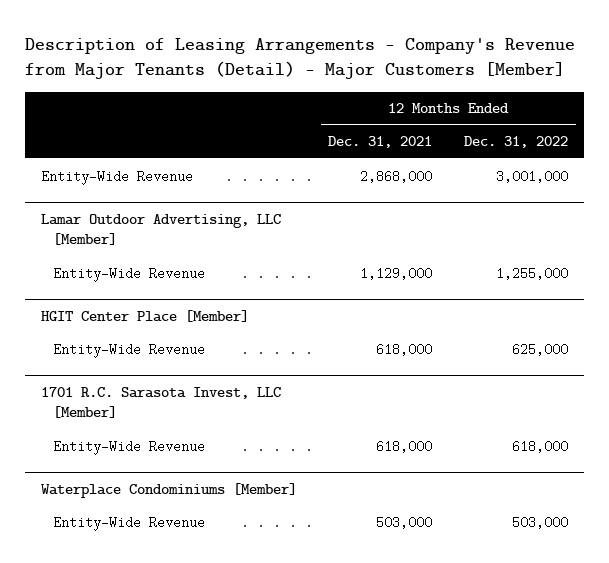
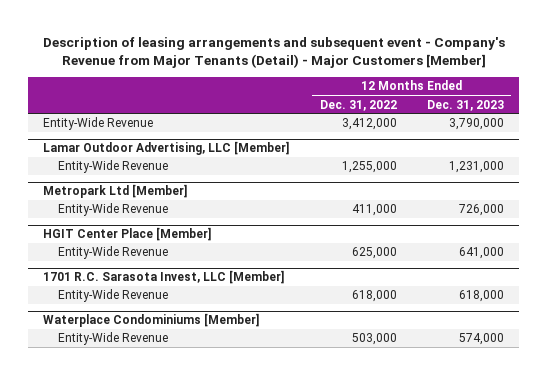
- Description of Leasing Arrangements - Company's Revenue from Major Tenants (Detail) - Major Customers [Member]
+ Description of leasing arrangements and subsequent event - Company's Revenue from Major Tenants (Detail) - Major Customers [Member]
- | 12 Months Ended Dec. 31, 2021 | 12 Months Ended Dec. 31, 2022
+ | 12 Months Ended Dec. 31, 2022 | 12 Months Ended Dec. 31, 2023
- Entity-Wide Revenue | 2,868,000 | 3,001,000
+ Entity-Wide Revenue | 3,412,000 | 3,790,000
+ Metropark Ltd [Member]
+ Entity-Wide Revenue | 411,000 | 726,000

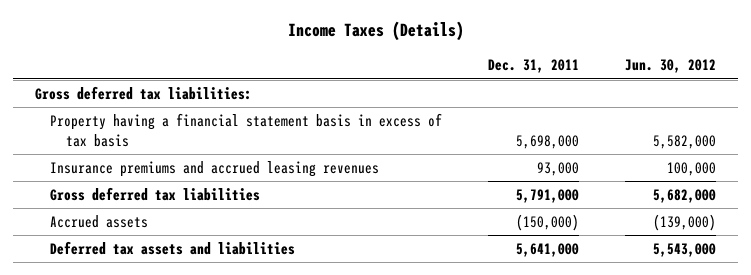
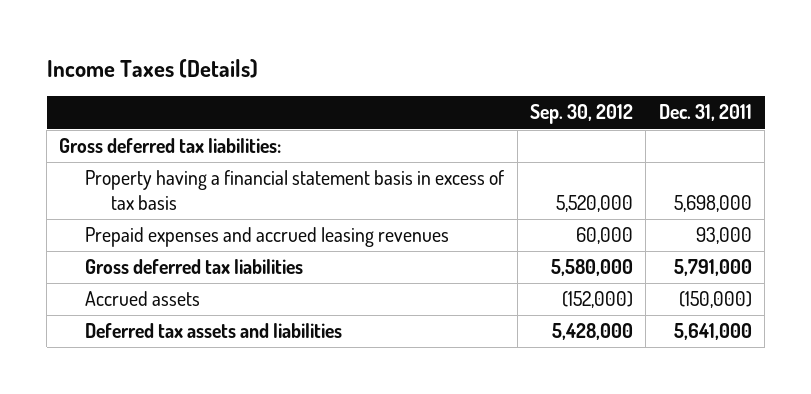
- | Dec. 31, 2011 | Jun. 30, 2012
+ | Sep. 30, 2012 | Dec. 31, 2011
- Insurance premiums and accrued leasing revenues | 93,000 | 100,000
+ Prepaid expenses and accrued leasing revenues | 60,000 | 93,000

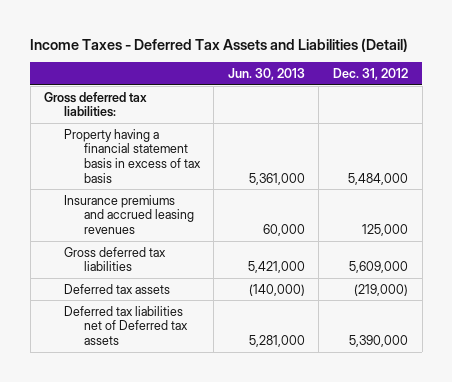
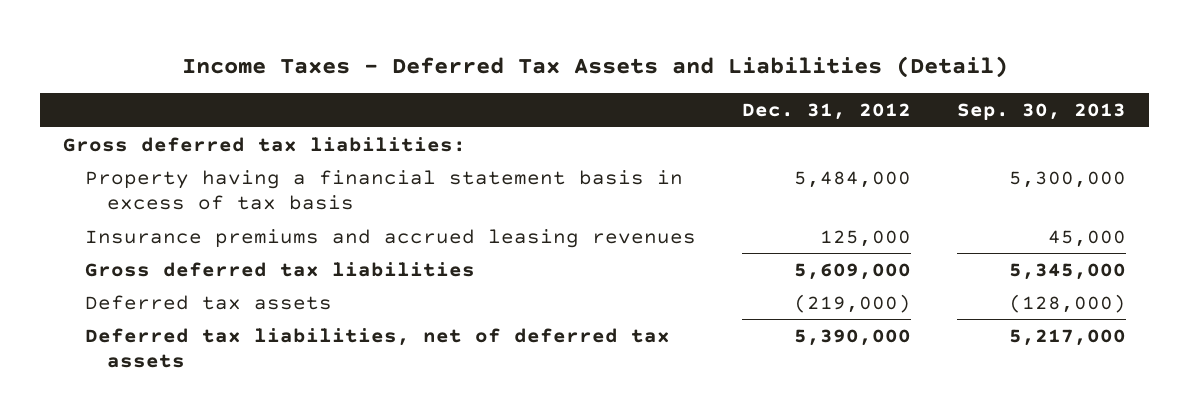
- | Jun. 30, 2013 | Dec. 31, 2012
+ | Dec. 31, 2012 | Sep. 30, 2013
- Deferred tax liabilities net of Deferred tax assets | 5,281,000 | 5,390,000
+ Deferred tax liabilities, net of deferred tax assets | 5,390,000 | 5,217,000

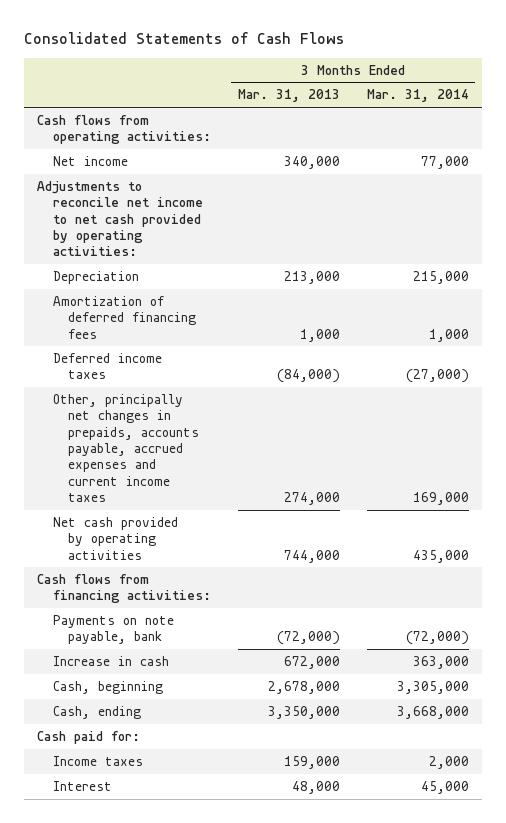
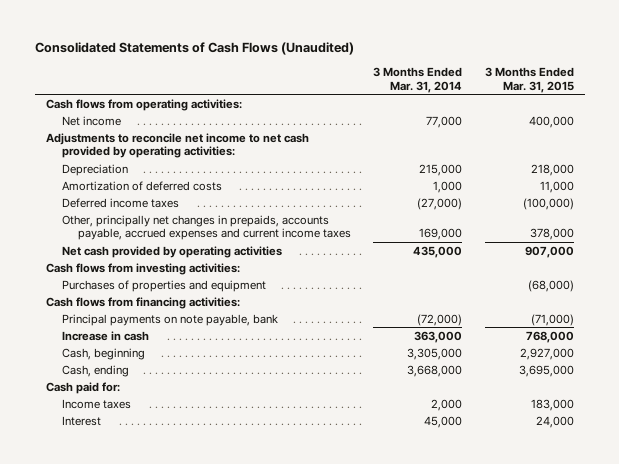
- Consolidated Statements of Cash Flows
+ Consolidated Statements of Cash Flows (Unaudited)
- | 3 Months Ended Mar. 31, 2013 | 3 Months Ended Mar. 31, 2014
+ | 3 Months Ended Mar. 31, 2014 | 3 Months Ended Mar. 31, 2015
- Amortization of deferred financing fees | 1,000 | 1,000
+ Amortization of deferred costs | 1,000 | 11,000
+ Cash flows from investing activities:
+ Purchases of properties and equipment | | (68,000)
- Payments on note payable, bank | (72,000) | (72,000)
+ Principal payments on note payable, bank | (72,000) | (71,000)

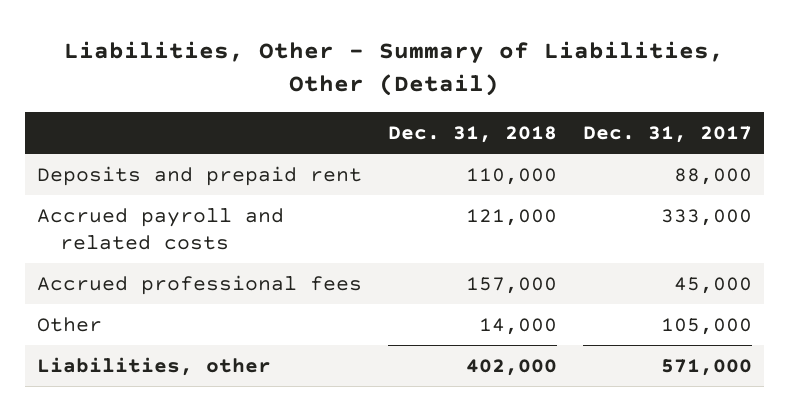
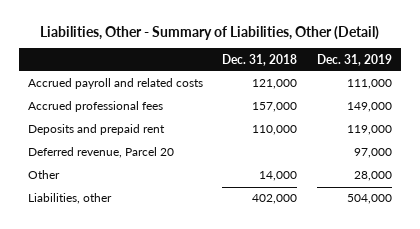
- | Dec. 31, 2018 | Dec. 31, 2017
+ | Dec. 31, 2018 | Dec. 31, 2019
moved down: Deposits and prepaid rent | 110,000 | 119,000
+ Deferred revenue, Parcel 20 | | 97,000

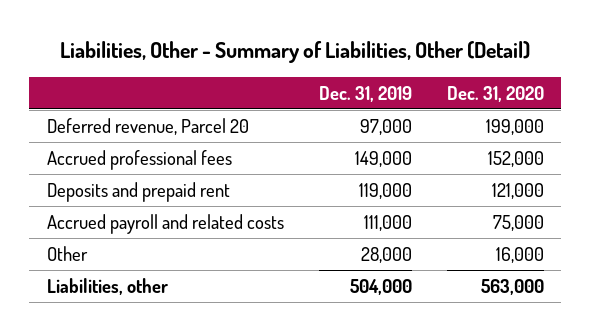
- | Dec. 31, 2018 | Dec. 31, 2019
+ | Dec. 31, 2019 | Dec. 31, 2020
moved up: Deferred revenue, Parcel 20 | 97,000 | 199,000
moved down: Accrued payroll and related costs | 111,000 | 75,000

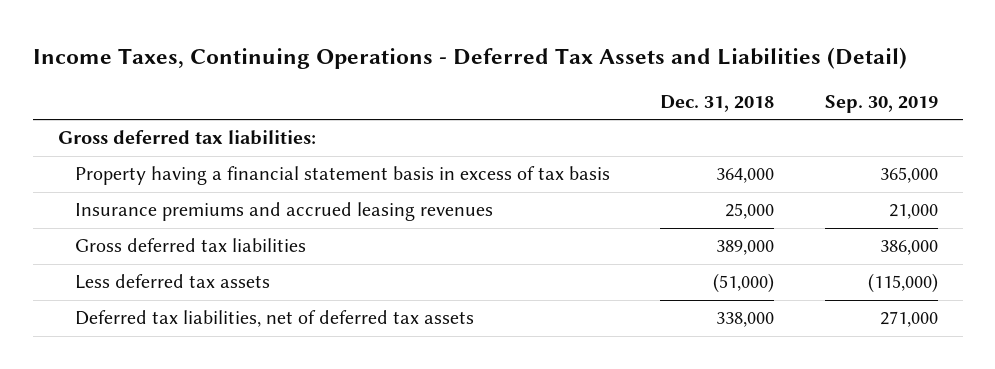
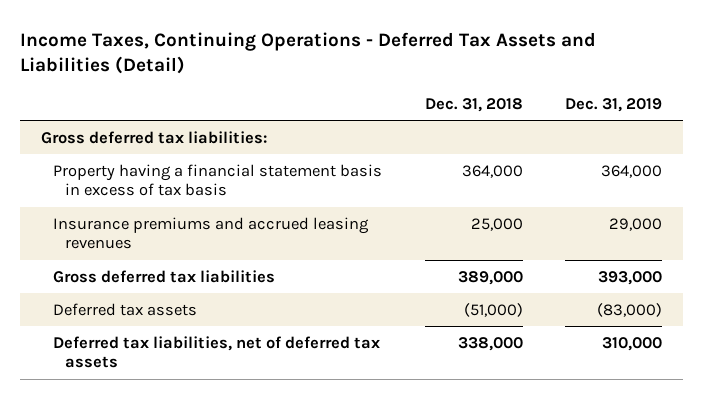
- | Dec. 31, 2018 | Sep. 30, 2019
+ | Dec. 31, 2018 | Dec. 31, 2019
- Less deferred tax assets | (51,000) | (115,000)
+ Deferred tax assets | (51,000) | (83,000)

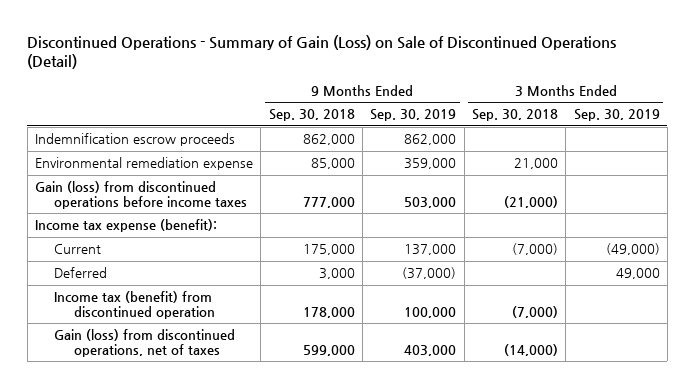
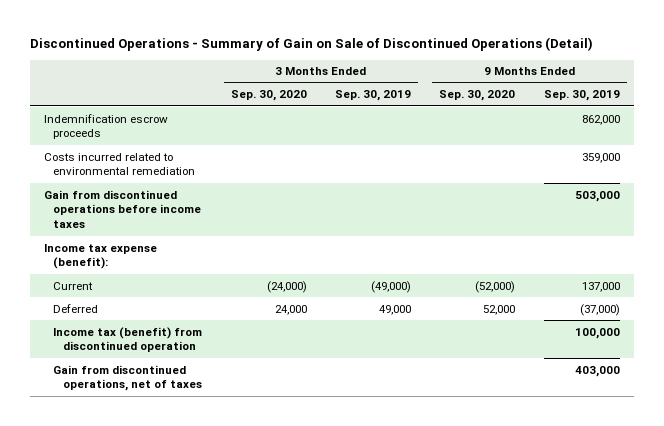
- Discontinued Operations - Summary of Gain (Loss) on Sale of Discontinued Operations (Detail)
+ Discontinued Operations - Summary of Gain on Sale of Discontinued Operations (Detail)
- | 9 Months Ended Sep. 30, 2018 | 9 Months Ended Sep. 30, 2019 | 3 Months Ended Sep. 30, 2018 | 3 Months Ended Sep. 30, 2019
+ | 3 Months Ended Sep. 30, 2020 | 3 Months Ended Sep. 30, 2019 | 9 Months Ended Sep. 30, 2020 | 9 Months Ended Sep. 30, 2019
- Environmental remediation expense | 85,000 | 359,000 | 21,000 |
- Gain (loss) from discontinued operations before income taxes | 777,000 | 503,000 | (21,000) |
+ Costs incurred related to environmental remediation | | | | 359,000
+ Gain from discontinued operations before income taxes | | | | 503,000
- Gain (loss) from discontinued operations, net of taxes | 599,000 | 403,000 | (14,000) |
+ Gain from discontinued operations, net of taxes | | | | 403,000

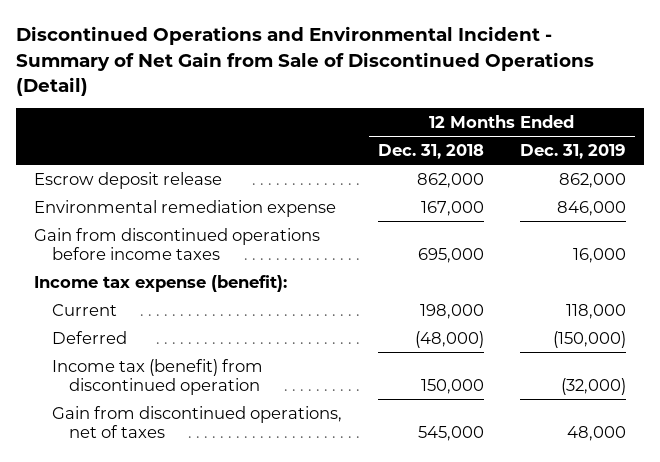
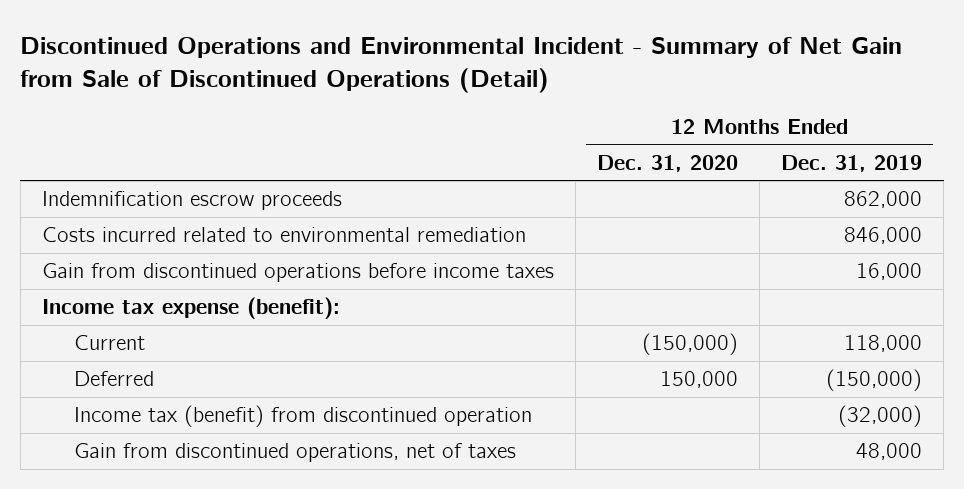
- | 12 Months Ended Dec. 31, 2018 | 12 Months Ended Dec. 31, 2019
+ | 12 Months Ended Dec. 31, 2020 | 12 Months Ended Dec. 31, 2019
- Escrow deposit release | 862,000 | 862,000
- Environmental remediation expense | 167,000 | 846,000
+ Indemnification escrow proceeds | | 862,000
+ Costs incurred related to environmental remediation | | 846,000

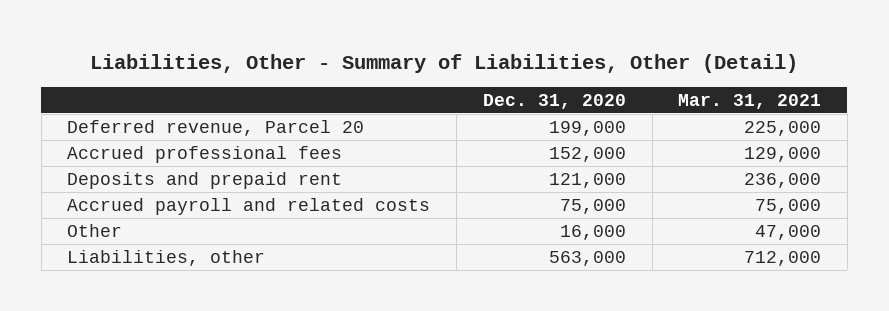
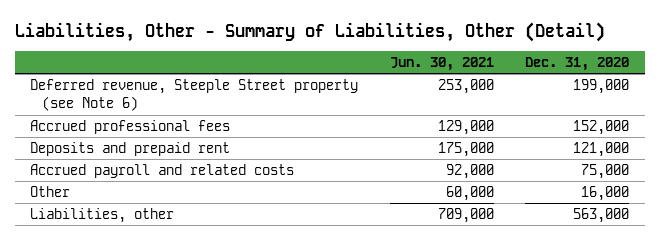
- | Dec. 31, 2020 | Mar. 31, 2021
+ | Jun. 30, 2021 | Dec. 31, 2020
- Deferred revenue, Parcel 20 | 199,000 | 225,000
+ Deferred revenue, Steeple Street property (see Note 6) | 253,000 | 199,000

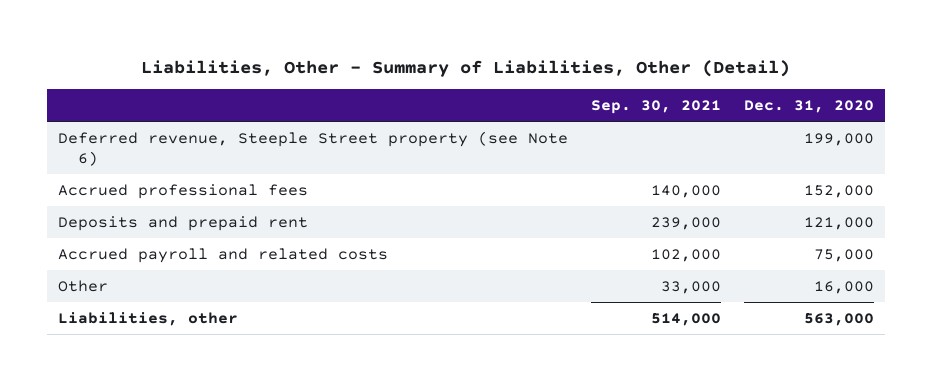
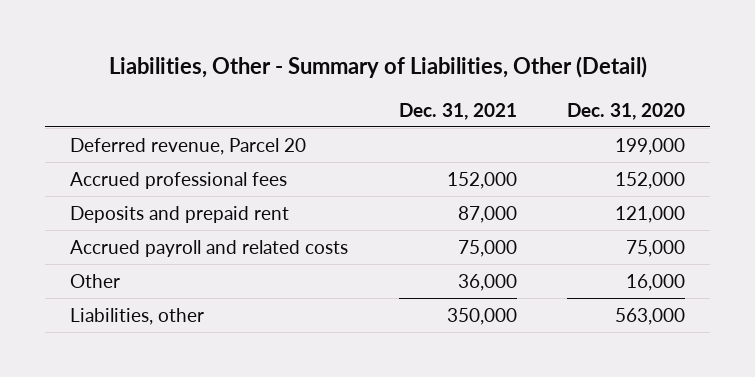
- | Sep. 30, 2021 | Dec. 31, 2020
+ | Dec. 31, 2021 | Dec. 31, 2020
- Deferred revenue, Steeple Street property (see Note 6) | | 199,000
+ Deferred revenue, Parcel 20 | | 199,000

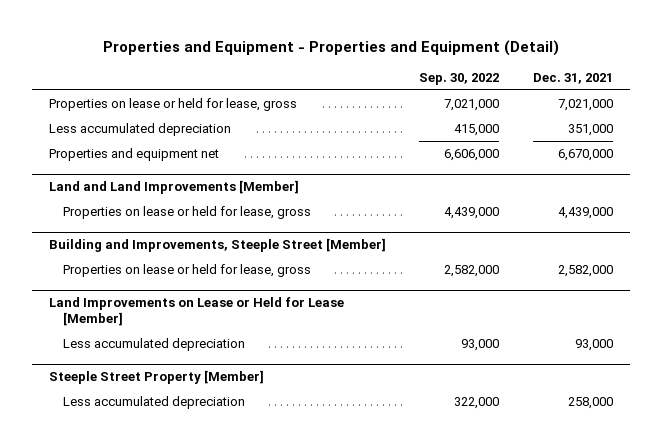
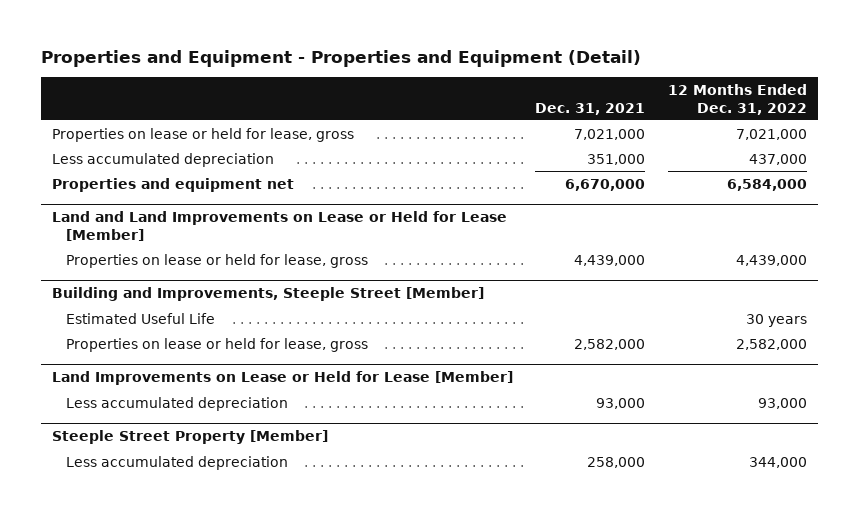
- | Sep. 30, 2022 | Dec. 31, 2021
+ | Dec. 31, 2021 | 12 Months Ended Dec. 31, 2022
- Land and Land Improvements [Member]
+ Land and Land Improvements on Lease or Held for Lease [Member]
@ Building and Improvements, Steeple Street [Member]
+ Estimated Useful Life | | 30 years

